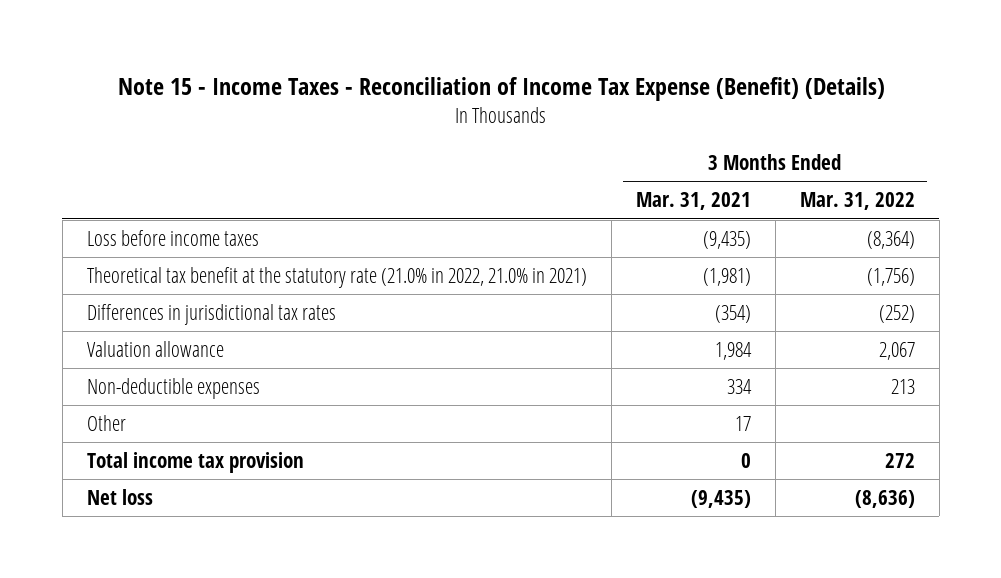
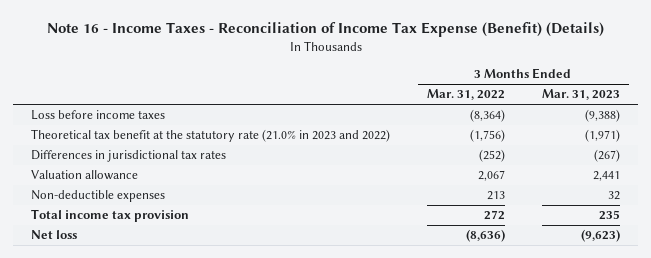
- Note 15 - Income Taxes - Reconciliation of Income Tax Expense (Benefit) (Details)
+ Note 16 - Income Taxes - Reconciliation of Income Tax Expense (Benefit) (Details)
- | 3 Months Ended Mar. 31, 2021 | 3 Months Ended Mar. 31, 2022
+ | 3 Months Ended Mar. 31, 2022 | 3 Months Ended Mar. 31, 2023
- Theoretical tax benefit at the statutory rate (21.0% in 2022, 21.0% in 2021) | (1,981) | (1,756)
+ Theoretical tax benefit at the statutory rate (21.0% in 2023 and 2022) | (1,756) | (1,971)
- Other | 17 |

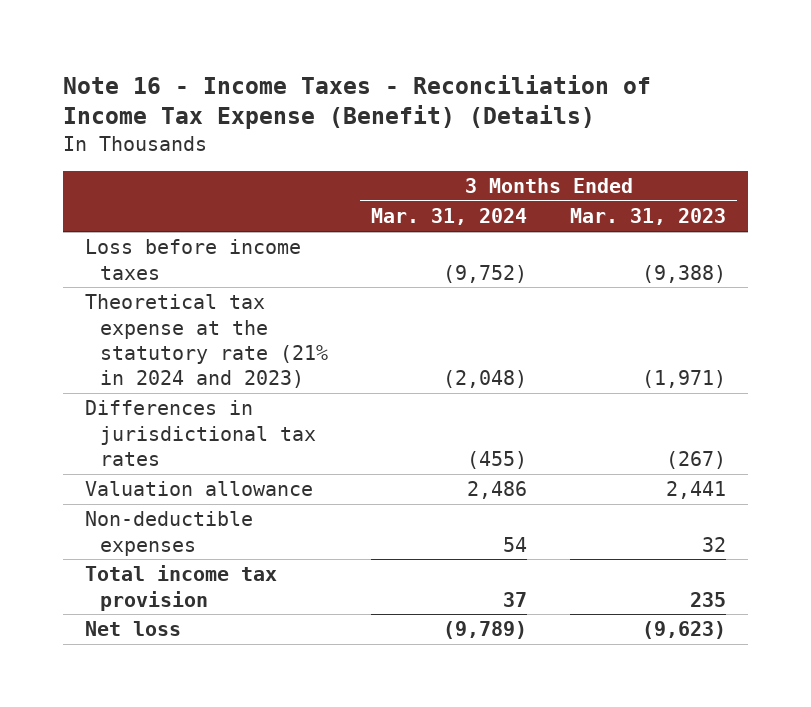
- | 3 Months Ended Mar. 31, 2022 | 3 Months Ended Mar. 31, 2023
+ | 3 Months Ended Mar. 31, 2024 | 3 Months Ended Mar. 31, 2023
- Theoretical tax benefit at the statutory rate (21.0% in 2023 and 2022) | (1,756) | (1,971)
+ Theoretical tax expense at the statutory rate (21% in 2024 and 2023) | (2,048) | (1,971)

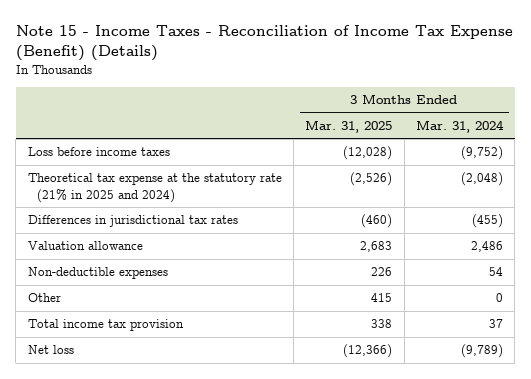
- Note 16 - Income Taxes - Reconciliation of Income Tax Expense (Benefit) (Details)
+ Note 15 - Income Taxes - Reconciliation of Income Tax Expense (Benefit) (Details)
- | 3 Months Ended Mar. 31, 2024 | 3 Months Ended Mar. 31, 2023
+ | 3 Months Ended Mar. 31, 2025 | 3 Months Ended Mar. 31, 2024
- Theoretical tax expense at the statutory rate (21% in 2024 and 2023) | (2,048) | (1,971)
+ Theoretical tax expense at the statutory rate (21% in 2025 and 2024) | (2,526) | (2,048)
+ Other | 415 | 0

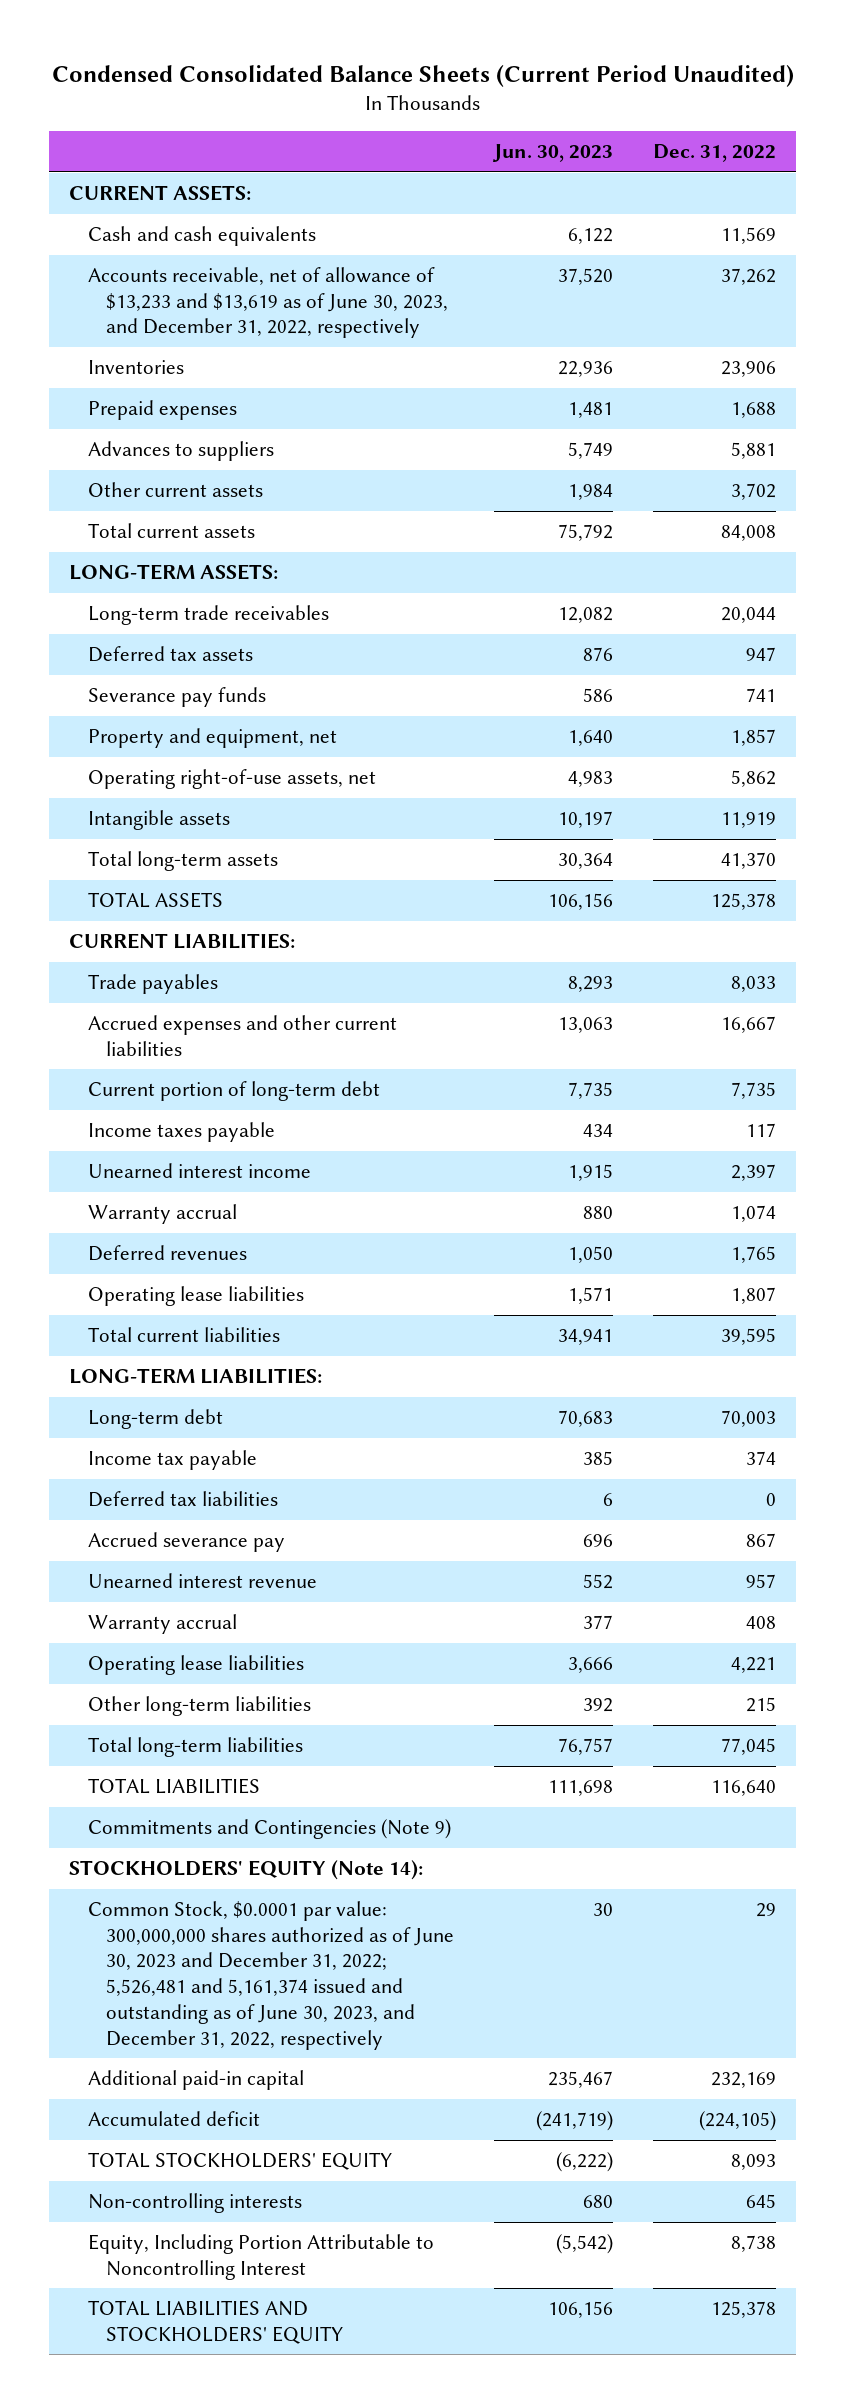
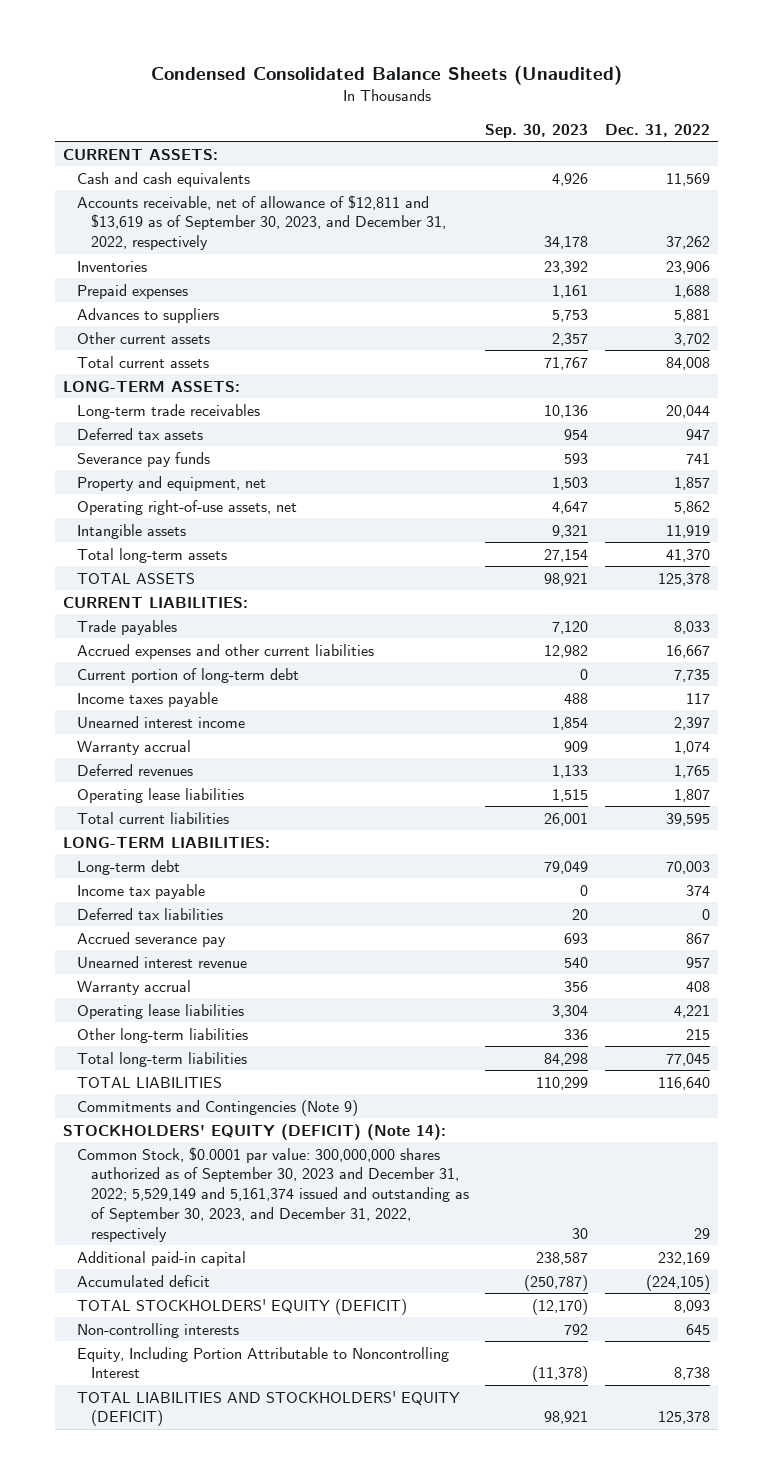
- Condensed Consolidated Balance Sheets (Current Period Unaudited)
+ Condensed Consolidated Balance Sheets (Unaudited)
- | Jun. 30, 2023 | Dec. 31, 2022
+ | Sep. 30, 2023 | Dec. 31, 2022
- Accounts receivable, net of allowance of $13,233 and $13,619 as of June 30, 2023, and December 31, 2022, respectively | 37,520 | 37,262
+ Accounts receivable, net of allowance of $12,811 and $13,619 as of September 30, 2023, and December 31, 2022, respectively | 34,178 | 37,262
- STOCKHOLDERS' EQUITY (Note 14):
- Common Stock, $0.0001 par value: 300,000,000 shares authorized as of June 30, 2023 and December 31, 2022; 5,526,481 and 5,161,374 issued and outstanding as of June 30, 2023, and December 31, 2022, respectively | 30 | 29
+ STOCKHOLDERS' EQUITY (DEFICIT) (Note 14):
+ Common Stock, $0.0001 par value: 300,000,000 shares authorized as of September 30, 2023 and December 31, 2022; 5,529,149 and 5,161,374 issued and outstanding as of September 30, 2023, and December 31, 2022, respectively | 30 | 29
- TOTAL STOCKHOLDERS' EQUITY | (6,222) | 8,093
+ TOTAL STOCKHOLDERS' EQUITY (DEFICIT) | (12,170) | 8,093
- TOTAL LIABILITIES AND STOCKHOLDERS' EQUITY | 106,156 | 125,378
+ TOTAL LIABILITIES AND STOCKHOLDERS' EQUITY (DEFICIT) | 98,921 | 125,378

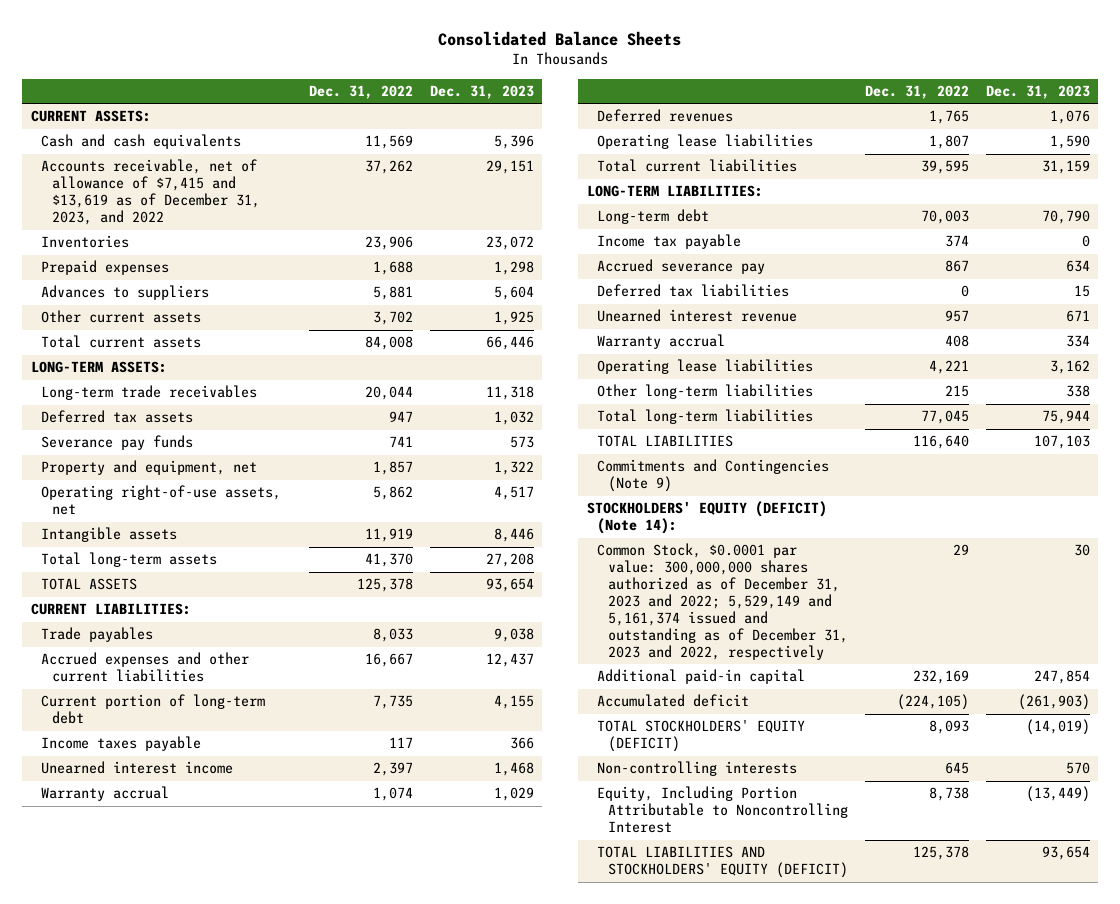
- Condensed Consolidated Balance Sheets (Unaudited)
+ Consolidated Balance Sheets
- | Sep. 30, 2023 | Dec. 31, 2022
+ | Dec. 31, 2022 | Dec. 31, 2023
- Accounts receivable, net of allowance of $12,811 and $13,619 as of September 30, 2023, and December 31, 2022, respectively | 34,178 | 37,262
+ Accounts receivable, net of allowance of $7,415 and $13,619 as of December 31, 2023, and 2022 | 37,262 | 29,151
moved down: Deferred tax liabilities | 0 | 15
- Common Stock, $0.0001 par value: 300,000,000 shares authorized as of September 30, 2023 and December 31, 2022; 5,529,149 and 5,161,374 issued and outstanding as of September 30, 2023, and December 31, 2022, respectively | 30 | 29
+ Common Stock, $0.0001 par value: 300,000,000 shares authorized as of December 31, 2023 and 2022; 5,529,149 and 5,161,374 issued and outstanding as of December 31, 2023 and 2022, respectively | 29 | 30

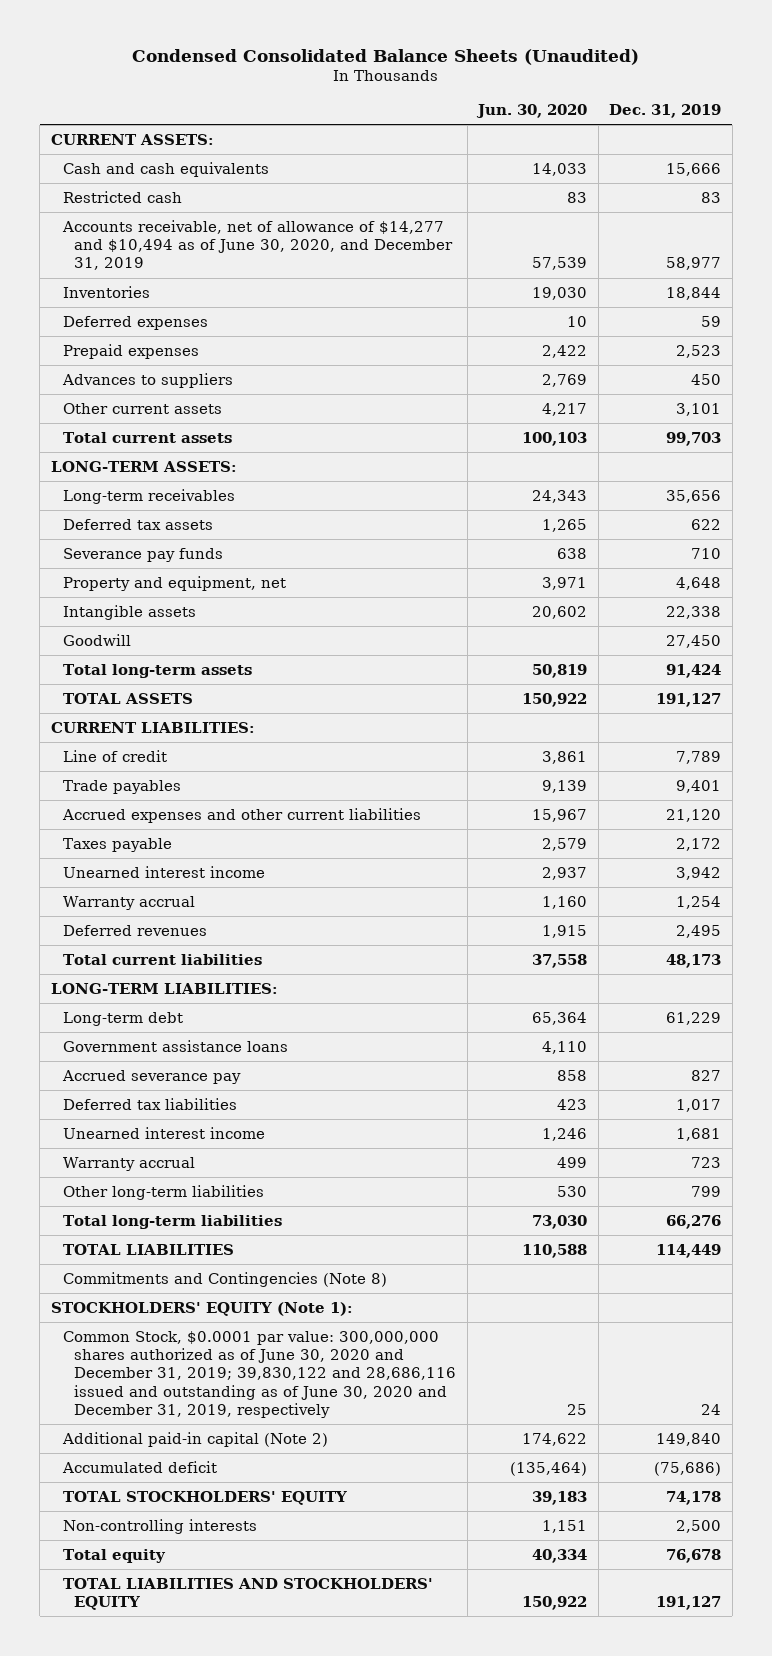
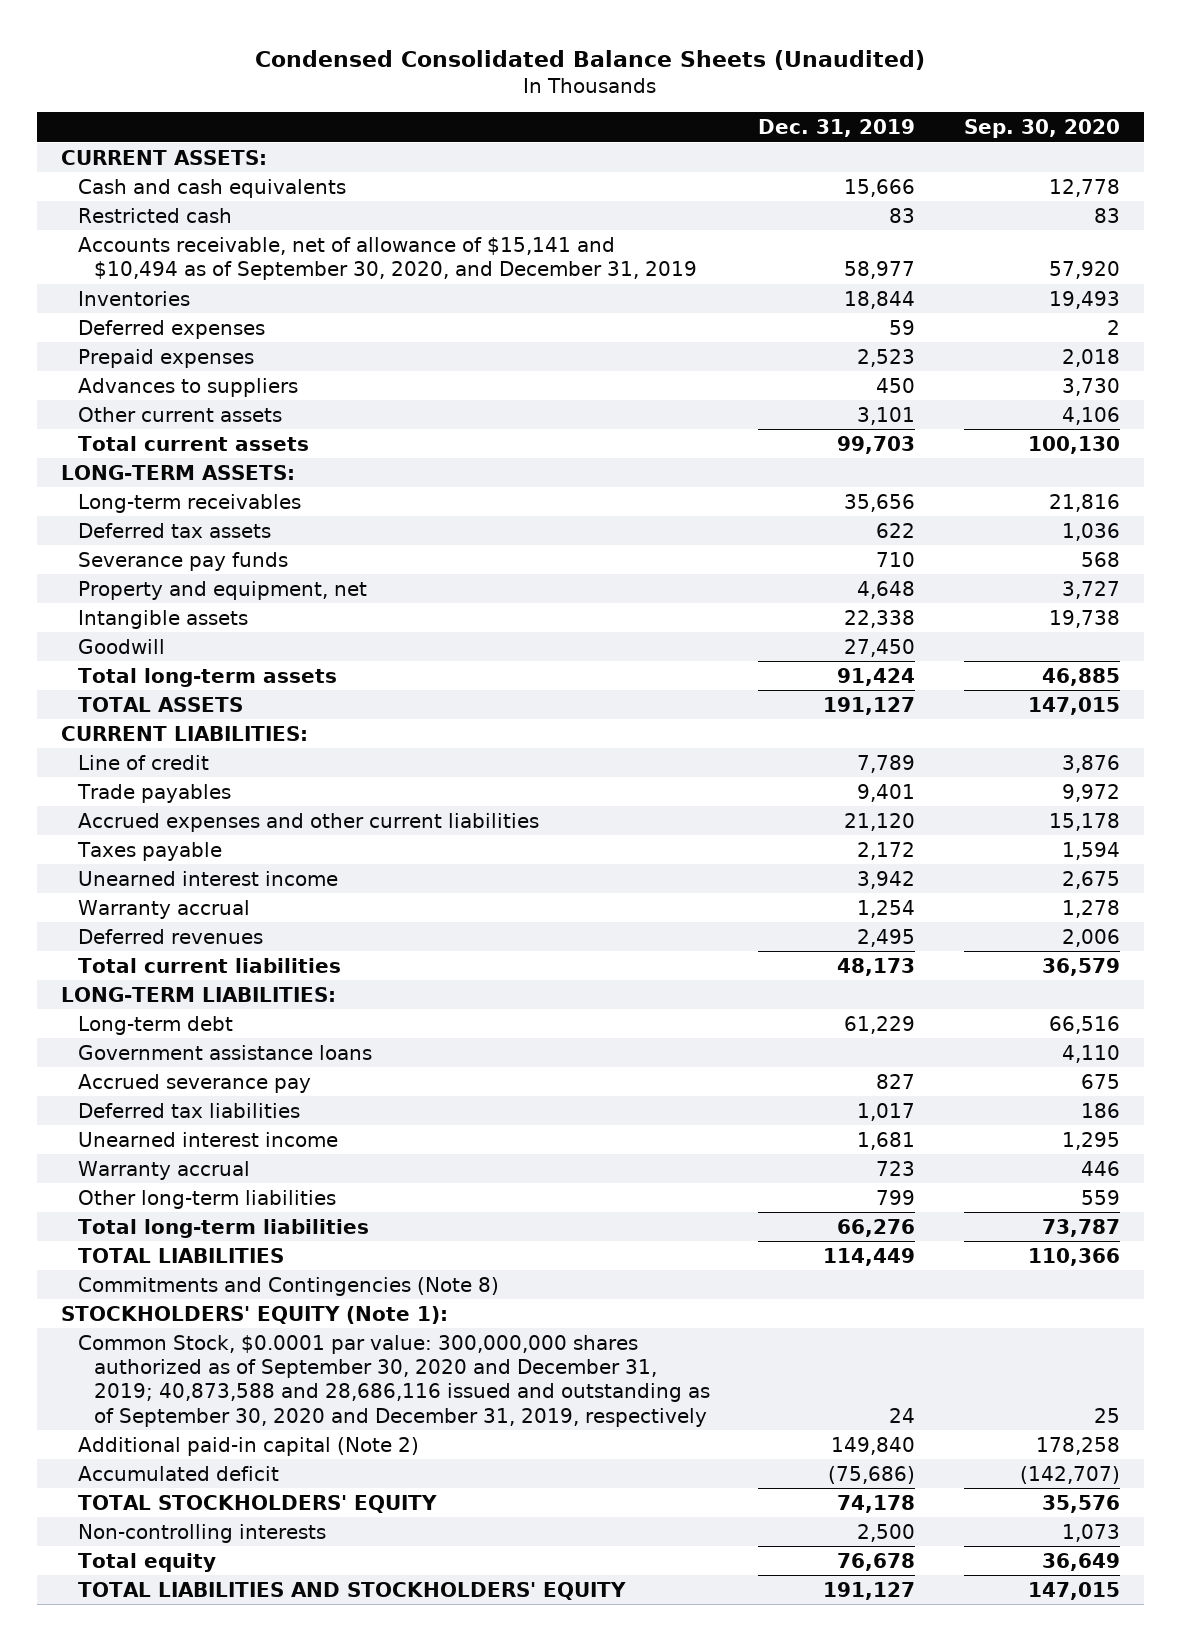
- | Jun. 30, 2020 | Dec. 31, 2019
+ | Dec. 31, 2019 | Sep. 30, 2020
- Accounts receivable, net of allowance of $14,277 and $10,494 as of June 30, 2020, and December 31, 2019 | 57,539 | 58,977
+ Accounts receivable, net of allowance of $15,141 and $10,494 as of September 30, 2020, and December 31, 2019 | 58,977 | 57,920
- Common Stock, $0.0001 par value: 300,000,000 shares authorized as of June 30, 2020 and December 31, 2019; 39,830,122 and 28,686,116 issued and outstanding as of June 30, 2020 and December 31, 2019, respectively | 25 | 24
+ Common Stock, $0.0001 par value: 300,000,000 shares authorized as of September 30, 2020 and December 31, 2019; 40,873,588 and 28,686,116 issued and outstanding as of September 30, 2020 and December 31, 2019, respectively | 24 | 25

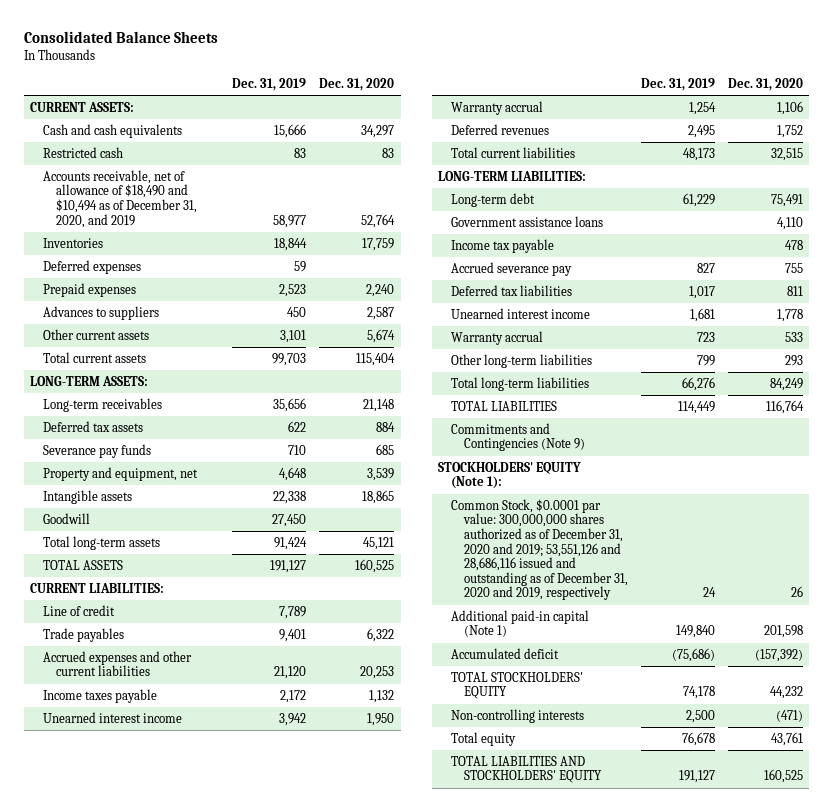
- Condensed Consolidated Balance Sheets (Unaudited)
+ Consolidated Balance Sheets
- | Dec. 31, 2019 | Sep. 30, 2020
+ | Dec. 31, 2019 | Dec. 31, 2020
- Accounts receivable, net of allowance of $15,141 and $10,494 as of September 30, 2020, and December 31, 2019 | 58,977 | 57,920
+ Accounts receivable, net of allowance of $18,490 and $10,494 as of December 31, 2020, and 2019 | 58,977 | 52,764
- Taxes payable | 2,172 | 1,594
+ Income taxes payable | 2,172 | 1,132
+ Income tax payable | | 478
- Commitments and Contingencies (Note 8)
+ Commitments and Contingencies (Note 9)
- Common Stock, $0.0001 par value: 300,000,000 shares authorized as of September 30, 2020 and December 31, 2019; 40,873,588 and 28,686,116 issued and outstanding as of September 30, 2020 and December 31, 2019, respectively | 24 | 25
- Additional paid-in capital (Note 2) | 149,840 | 178,258
+ Common Stock, $0.0001 par value: 300,000,000 shares authorized as of December 31, 2020 and 2019; 53,551,126 and 28,686,116 issued and outstanding as of December 31, 2020 and 2019, respectively | 24 | 26
+ Additional paid-in capital (Note 1) | 149,840 | 201,598

